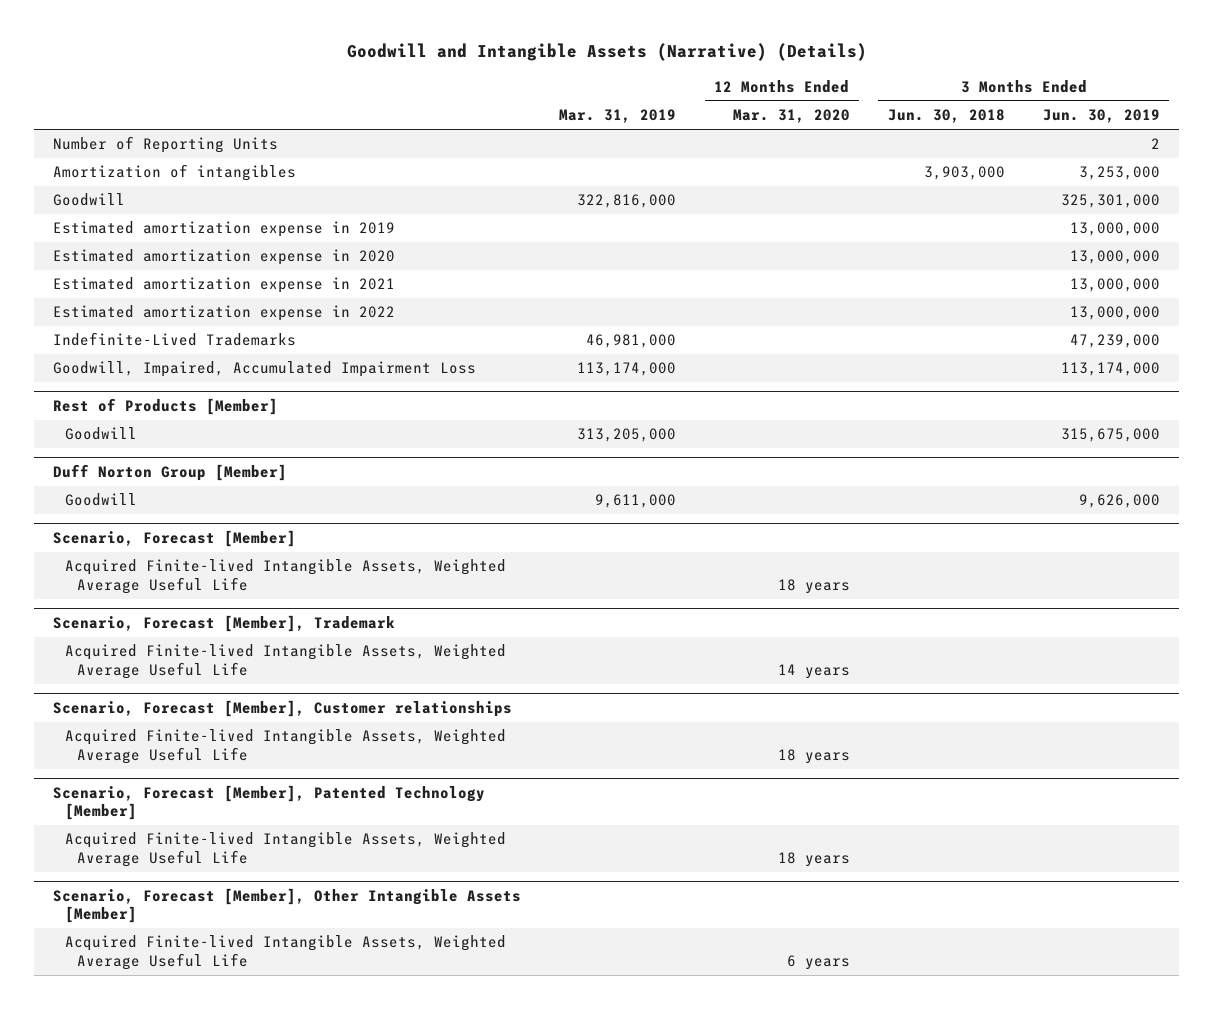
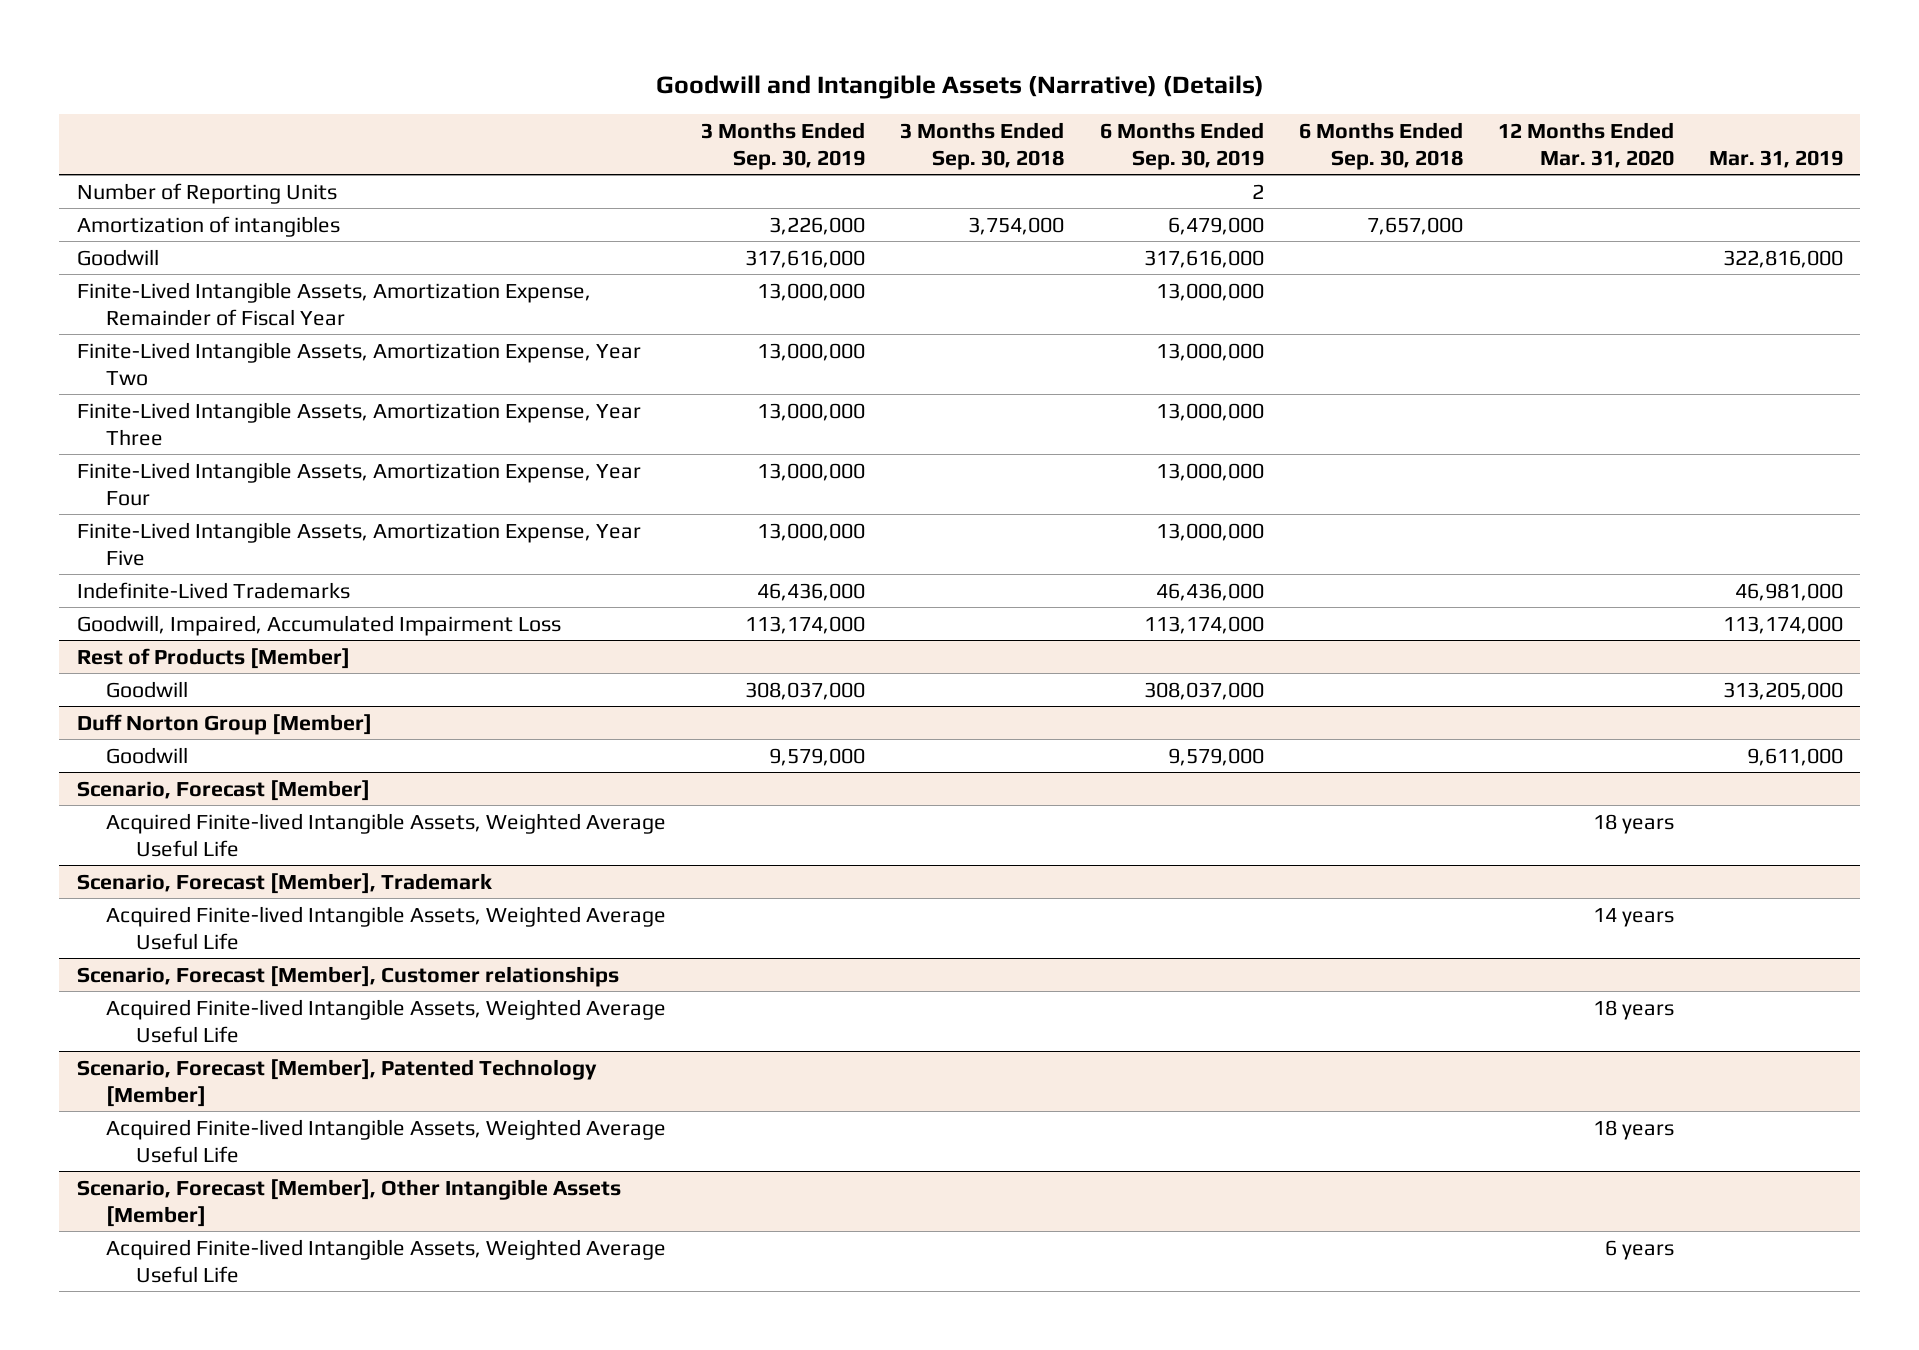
- | Mar. 31, 2019 | 12 Months Ended Mar. 31, 2020 | 3 Months Ended Jun. 30, 2018 | 3 Months Ended Jun. 30, 2019
+ | 3 Months Ended Sep. 30, 2019 | 3 Months Ended Sep. 30, 2018 | 6 Months Ended Sep. 30, 2019 | 6 Months Ended Sep. 30, 2018 | 12 Months Ended Mar. 31, 2020 | Mar. 31, 2019
- Estimated amortization expense in 2019 | | | | 13,000,000
- Estimated amortization expense in 2020 | | | | 13,000,000
- Estimated amortization expense in 2021 | | | | 13,000,000
- Estimated amortization expense in 2022 | | | | 13,000,000
+ Finite-Lived Intangible Assets, Amortization Expense, Remainder of Fiscal Year | 13,000,000 | | 13,000,000 | | |
+ Finite-Lived Intangible Assets, Amortization Expense, Year Two | 13,000,000 | | 13,000,000 | | |
+ Finite-Lived Intangible Assets, Amortization Expense, Year Three | 13,000,000 | | 13,000,000 | | |
+ Finite-Lived Intangible Assets, Amortization Expense, Year Four | 13,000,000 | | 13,000,000 | | |
+ Finite-Lived Intangible Assets, Amortization Expense, Year Five | 13,000,000 | | 13,000,000 | | |

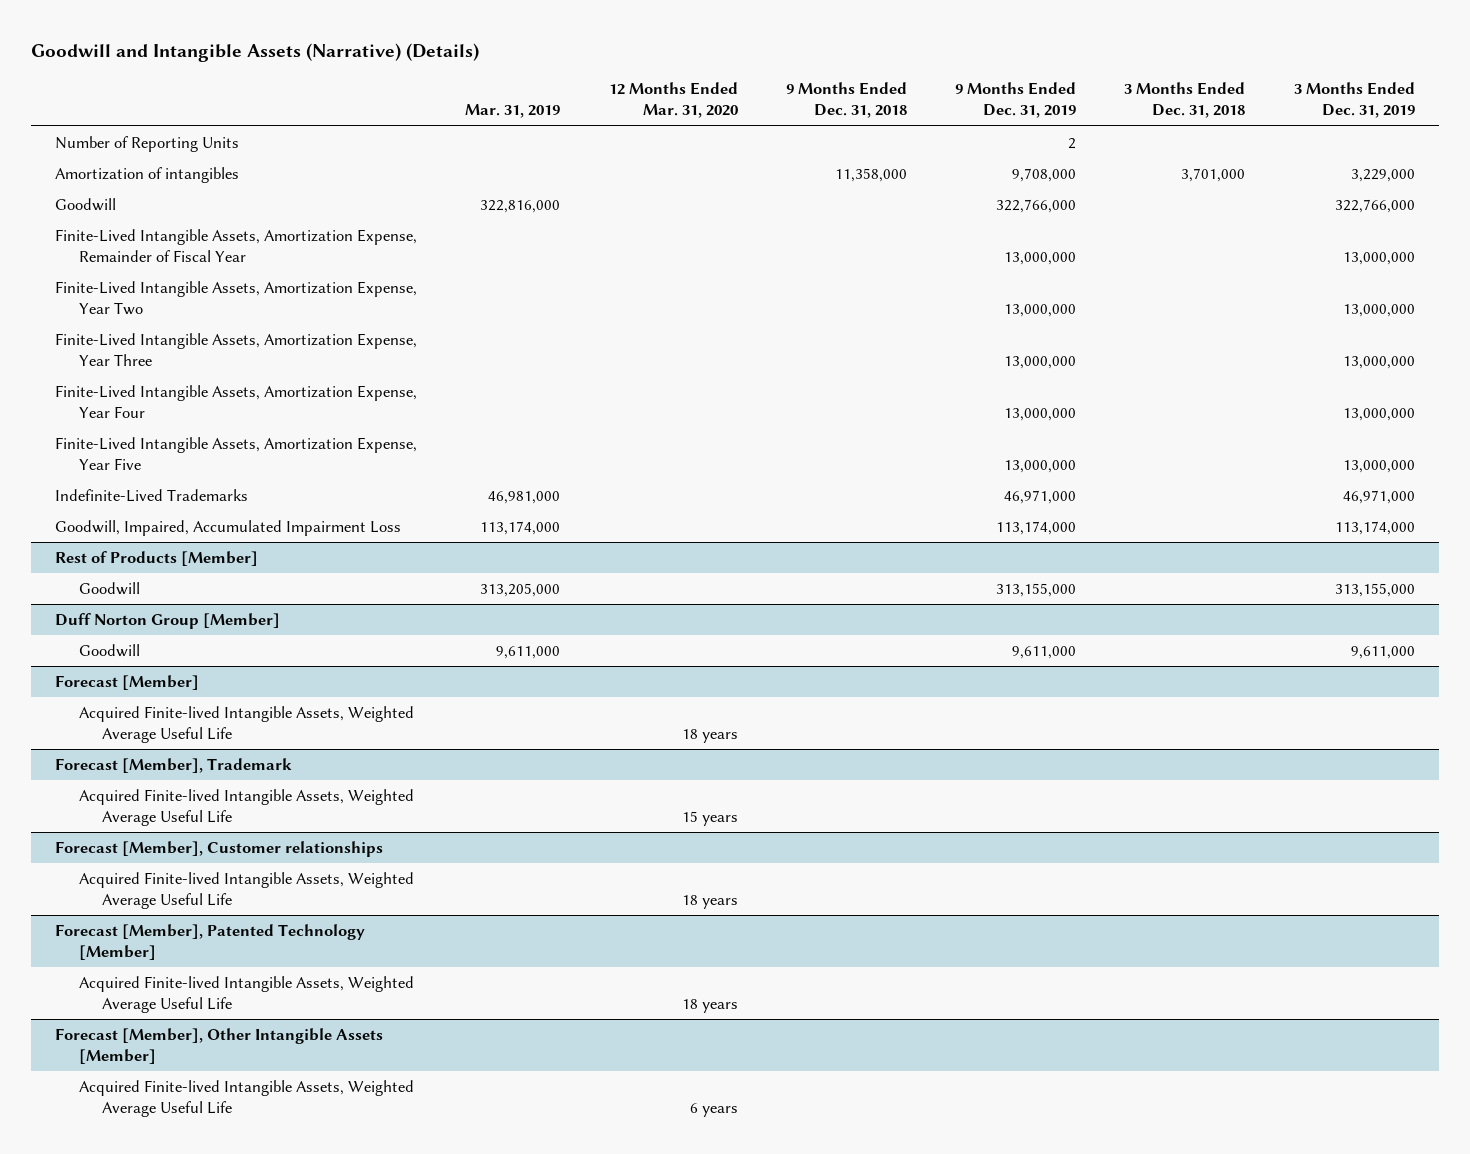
- | 3 Months Ended Sep. 30, 2019 | 3 Months Ended Sep. 30, 2018 | 6 Months Ended Sep. 30, 2019 | 6 Months Ended Sep. 30, 2018 | 12 Months Ended Mar. 31, 2020 | Mar. 31, 2019
+ | Mar. 31, 2019 | 12 Months Ended Mar. 31, 2020 | 9 Months Ended Dec. 31, 2018 | 9 Months Ended Dec. 31, 2019 | 3 Months Ended Dec. 31, 2018 | 3 Months Ended Dec. 31, 2019
- Scenario, Forecast [Member]
+ Forecast [Member]
- Scenario, Forecast [Member], Trademark
- Acquired Finite-lived Intangible Assets, Weighted Average Useful Life | | | | | 14 years |
- Scenario, Forecast [Member], Customer relationships
+ Forecast [Member], Trademark
+ Acquired Finite-lived Intangible Assets, Weighted Average Useful Life | | 15 years | | | |
+ Forecast [Member], Customer relationships
- Scenario, Forecast [Member], Patented Technology [Member]
+ Forecast [Member], Patented Technology [Member]
- Scenario, Forecast [Member], Other Intangible Assets [Member]
+ Forecast [Member], Other Intangible Assets [Member]

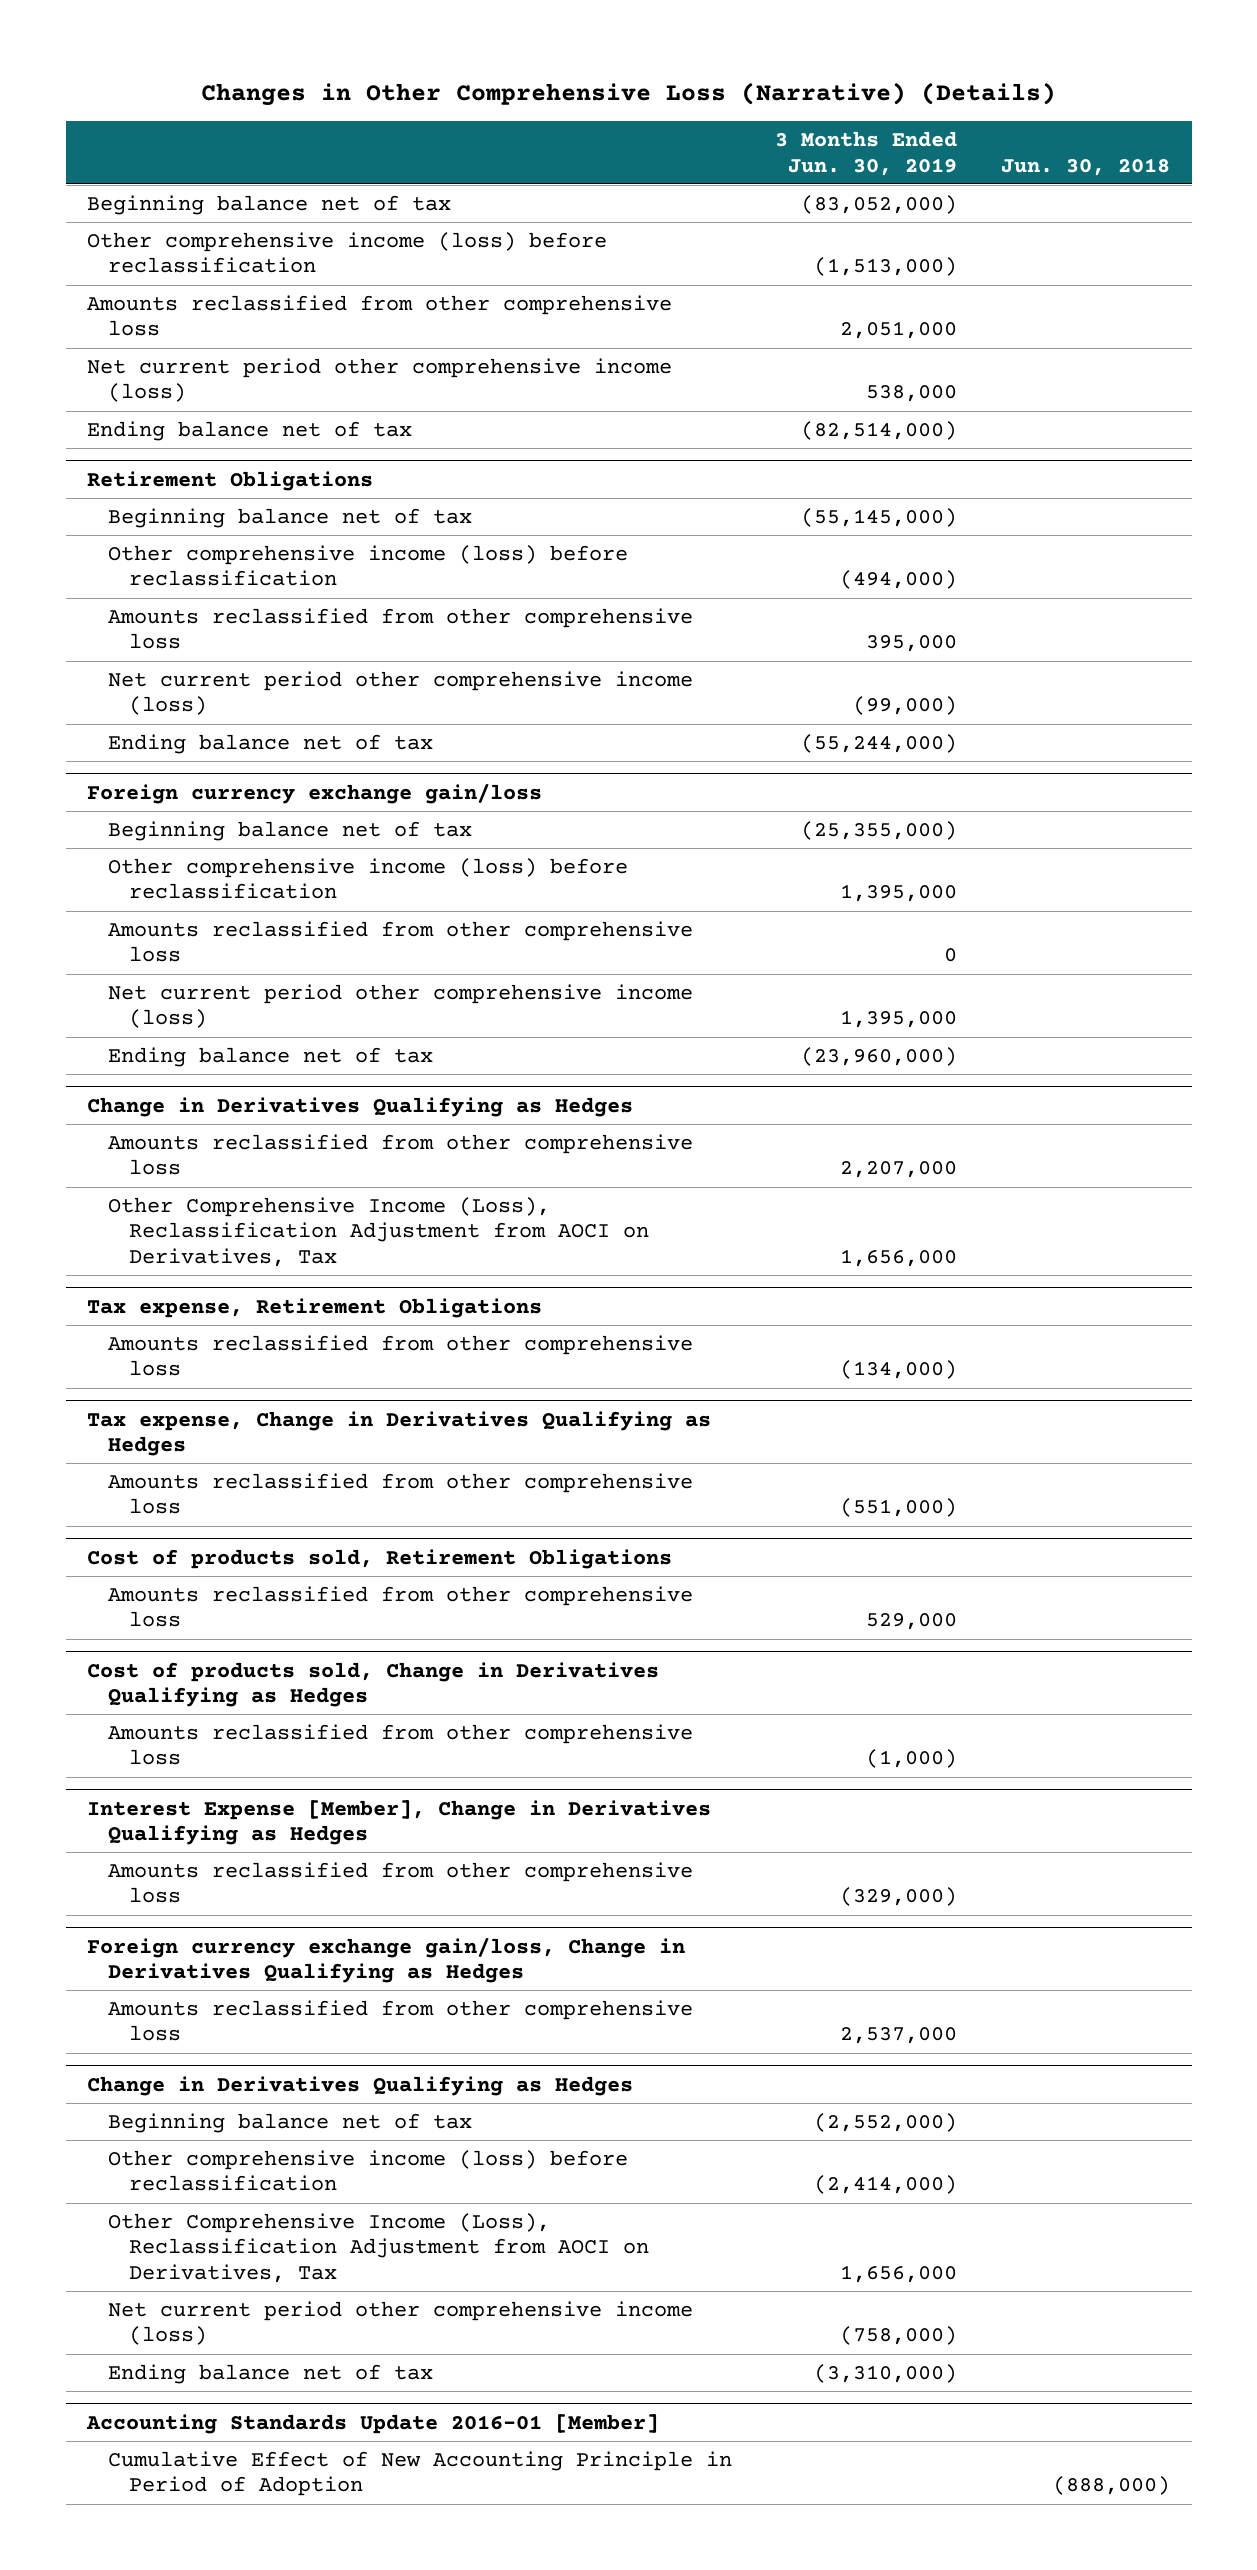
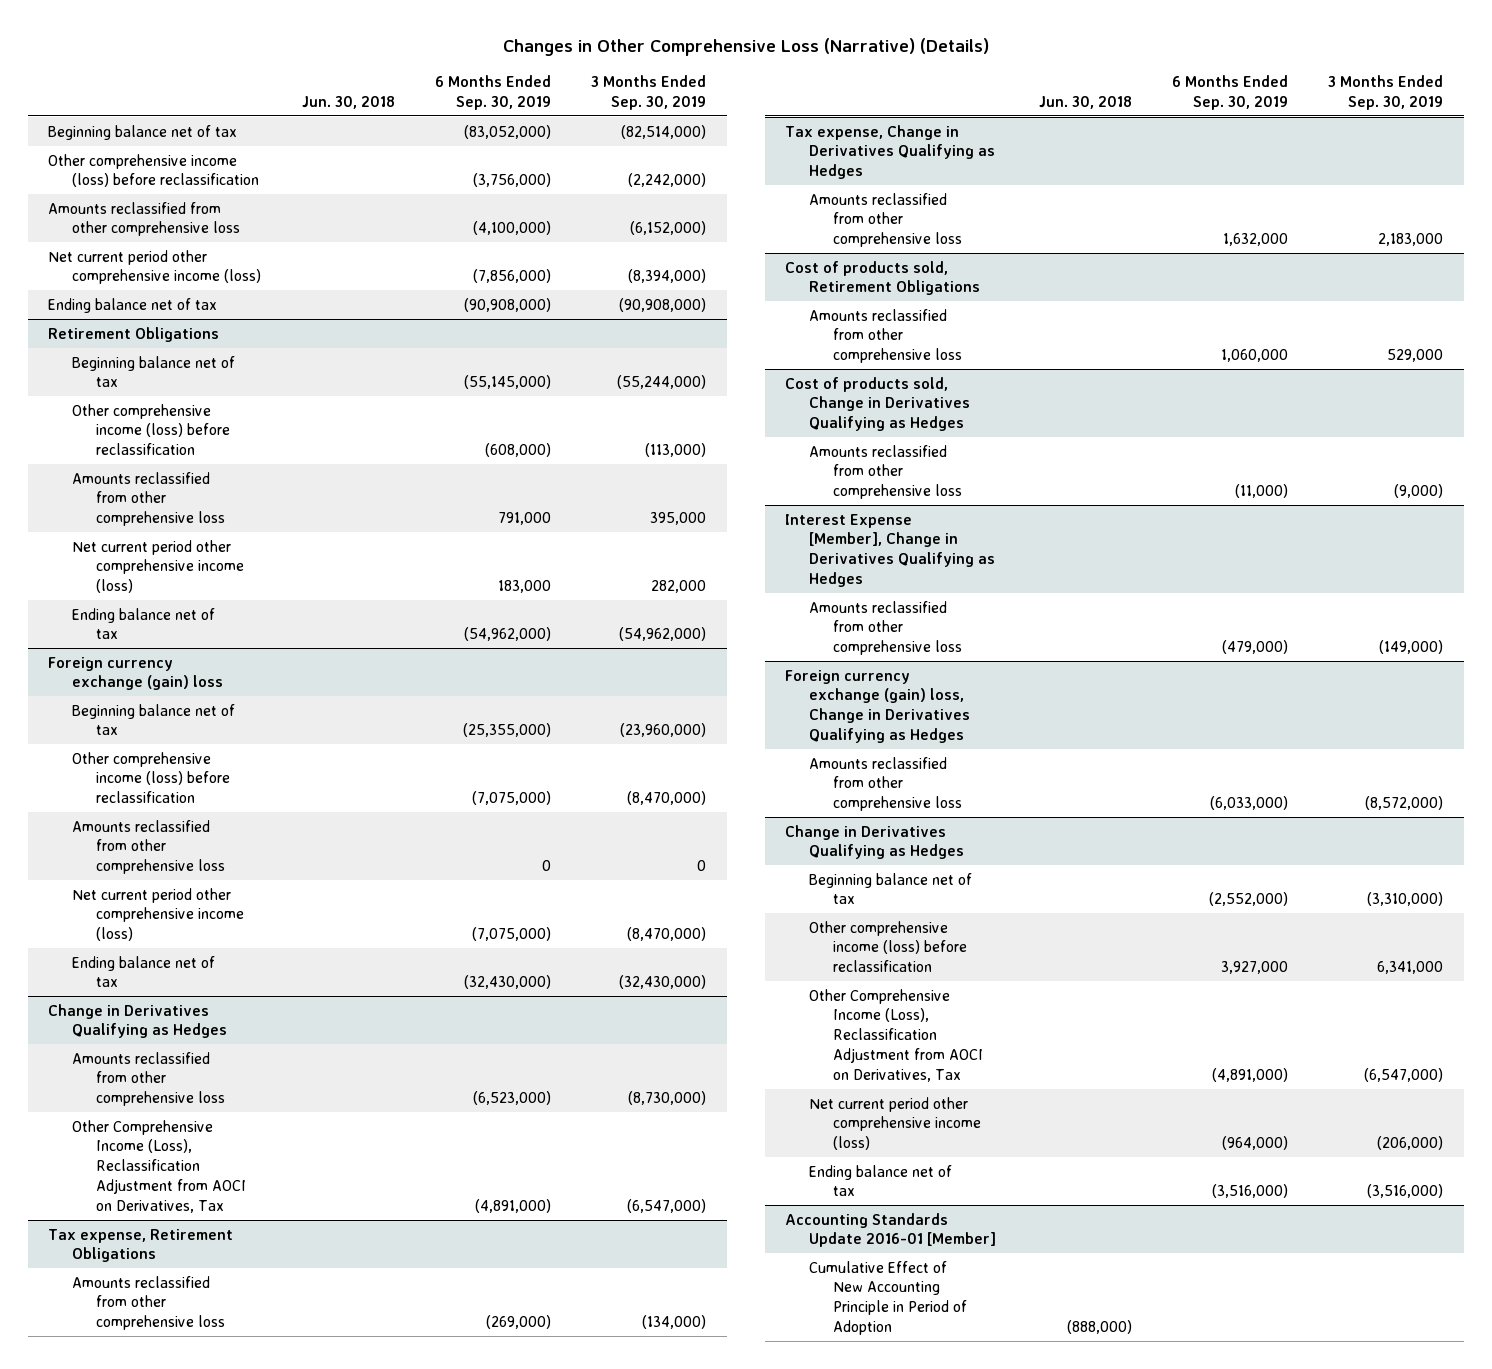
- | 3 Months Ended Jun. 30, 2019 | Jun. 30, 2018
+ | Jun. 30, 2018 | 6 Months Ended Sep. 30, 2019 | 3 Months Ended Sep. 30, 2019
- Foreign currency exchange gain/loss
+ Foreign currency exchange (gain) loss
- Foreign currency exchange gain/loss, Change in Derivatives Qualifying as Hedges
+ Foreign currency exchange (gain) loss, Change in Derivatives Qualifying as Hedges

